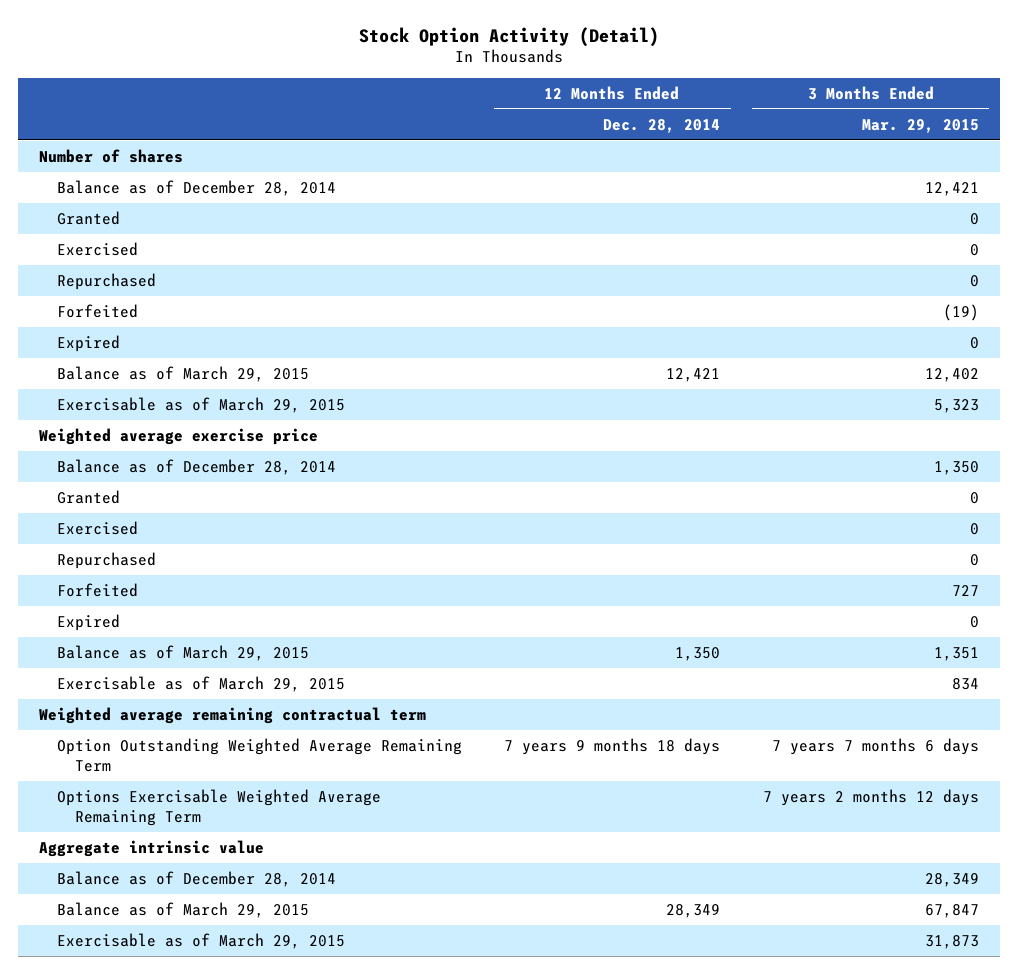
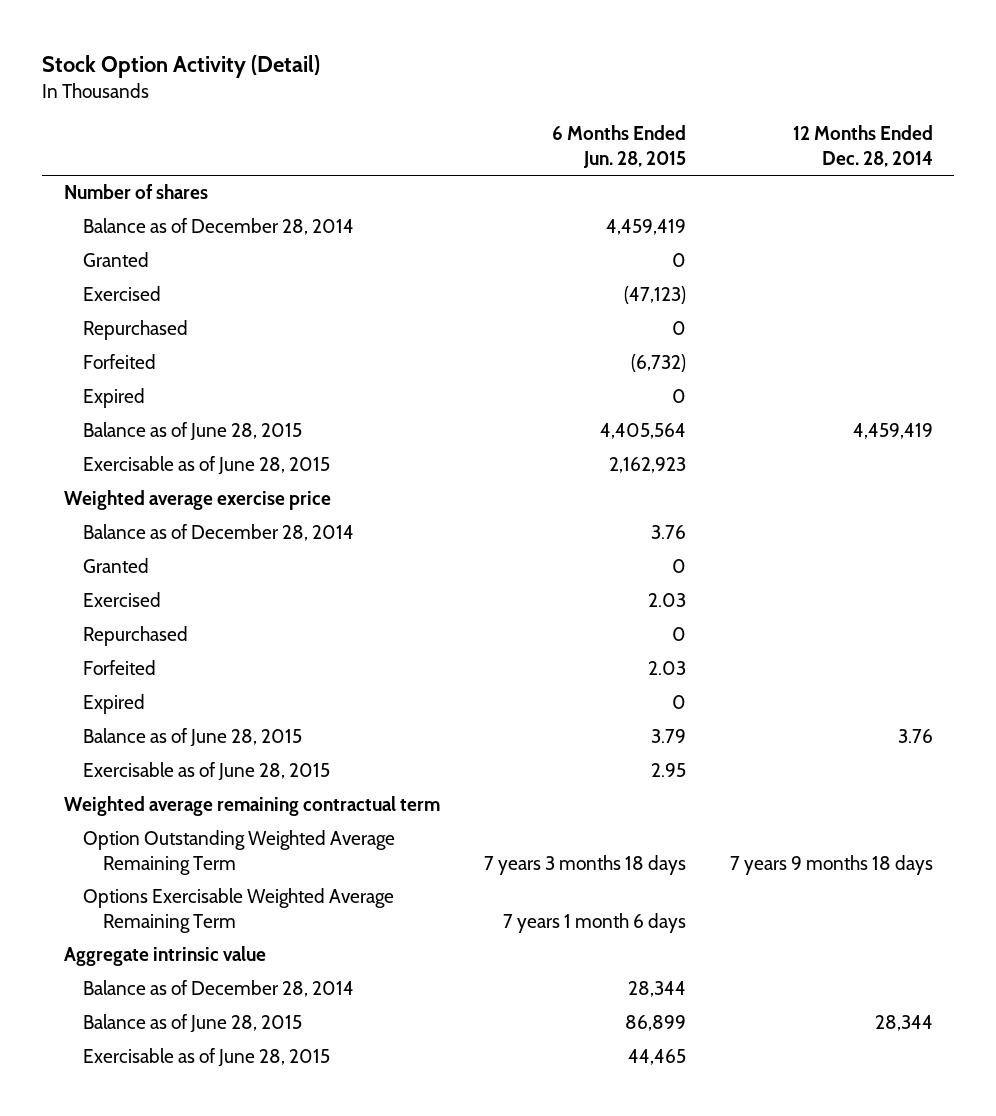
- | 12 Months Ended Dec. 28, 2014 | 3 Months Ended Mar. 29, 2015
+ | 6 Months Ended Jun. 28, 2015 | 12 Months Ended Dec. 28, 2014
- Balance as of March 29, 2015 | 12,421 | 12,402
- Exercisable as of March 29, 2015 | | 5,323
+ Balance as of June 28, 2015 | 4,405,564 | 4,459,419
+ Exercisable as of June 28, 2015 | 2,162,923 |
- Balance as of March 29, 2015 | 1,350 | 1,351
- Exercisable as of March 29, 2015 | | 834
+ Balance as of June 28, 2015 | 3.79 | 3.76
+ Exercisable as of June 28, 2015 | 2.95 |
- Balance as of March 29, 2015 | 28,349 | 67,847
- Exercisable as of March 29, 2015 | | 31,873
+ Balance as of June 28, 2015 | 86,899 | 28,344
+ Exercisable as of June 28, 2015 | 44,465 |

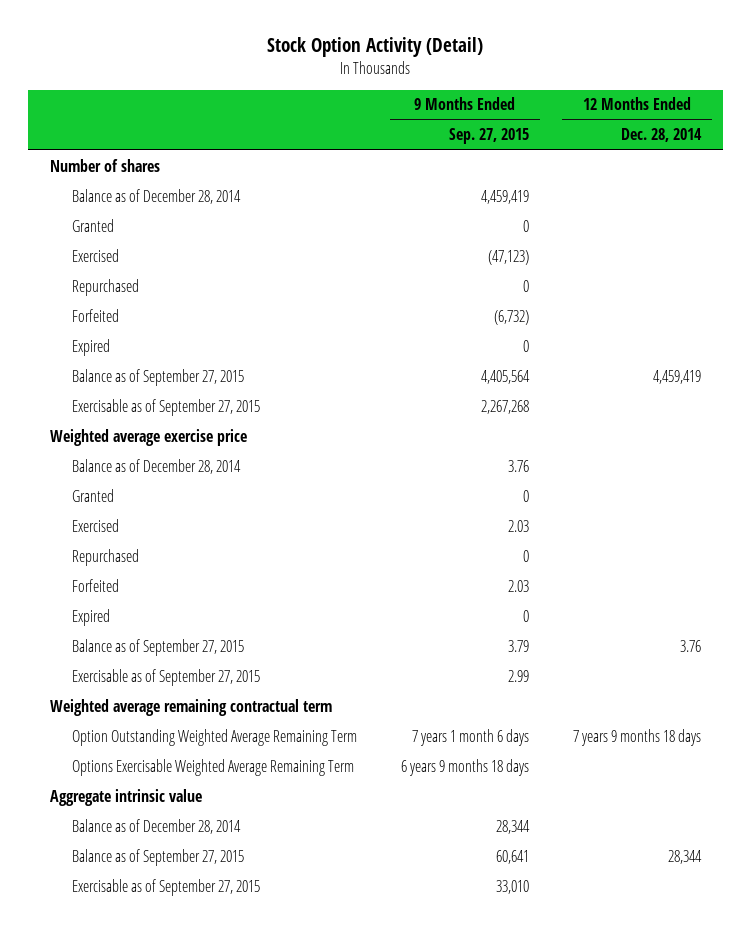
- | 6 Months Ended Jun. 28, 2015 | 12 Months Ended Dec. 28, 2014
+ | 9 Months Ended Sep. 27, 2015 | 12 Months Ended Dec. 28, 2014
- Balance as of June 28, 2015 | 4,405,564 | 4,459,419
- Exercisable as of June 28, 2015 | 2,162,923 |
+ Balance as of September 27, 2015 | 4,405,564 | 4,459,419
+ Exercisable as of September 27, 2015 | 2,267,268 |
- Balance as of June 28, 2015 | 3.79 | 3.76
- Exercisable as of June 28, 2015 | 2.95 |
+ Balance as of September 27, 2015 | 3.79 | 3.76
+ Exercisable as of September 27, 2015 | 2.99 |
- Balance as of June 28, 2015 | 86,899 | 28,344
- Exercisable as of June 28, 2015 | 44,465 |
+ Balance as of September 27, 2015 | 60,641 | 28,344
+ Exercisable as of September 27, 2015 | 33,010 |

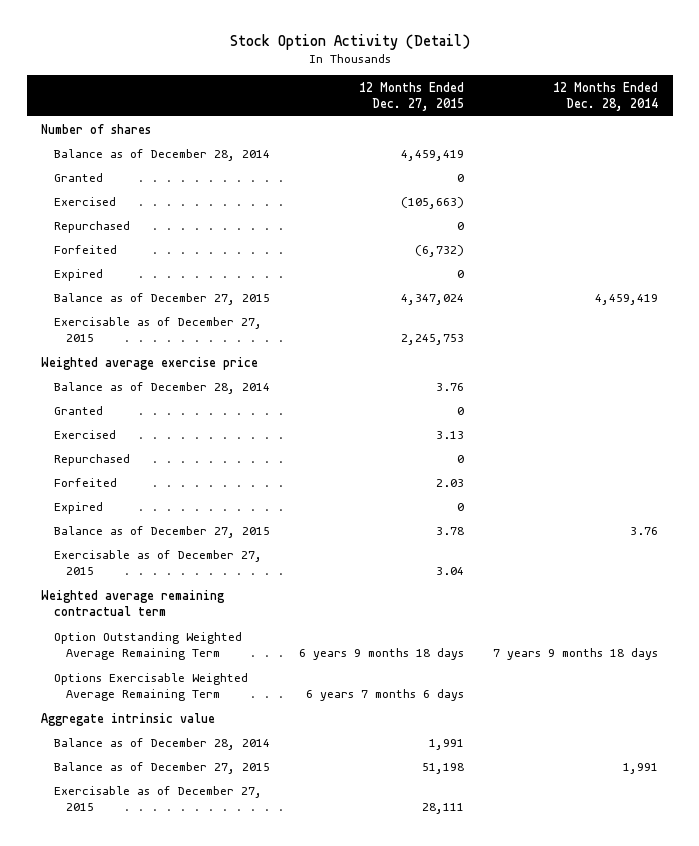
- | 9 Months Ended Sep. 27, 2015 | 12 Months Ended Dec. 28, 2014
+ | 12 Months Ended Dec. 27, 2015 | 12 Months Ended Dec. 28, 2014
- Balance as of September 27, 2015 | 4,405,564 | 4,459,419
- Exercisable as of September 27, 2015 | 2,267,268 |
+ Balance as of December 27, 2015 | 4,347,024 | 4,459,419
+ Exercisable as of December 27, 2015 | 2,245,753 |
- Balance as of September 27, 2015 | 3.79 | 3.76
- Exercisable as of September 27, 2015 | 2.99 |
+ Balance as of December 27, 2015 | 3.78 | 3.76
+ Exercisable as of December 27, 2015 | 3.04 |
- Balance as of September 27, 2015 | 60,641 | 28,344
- Exercisable as of September 27, 2015 | 33,010 |
+ Balance as of December 27, 2015 | 51,198 | 1,991
+ Exercisable as of December 27, 2015 | 28,111 |

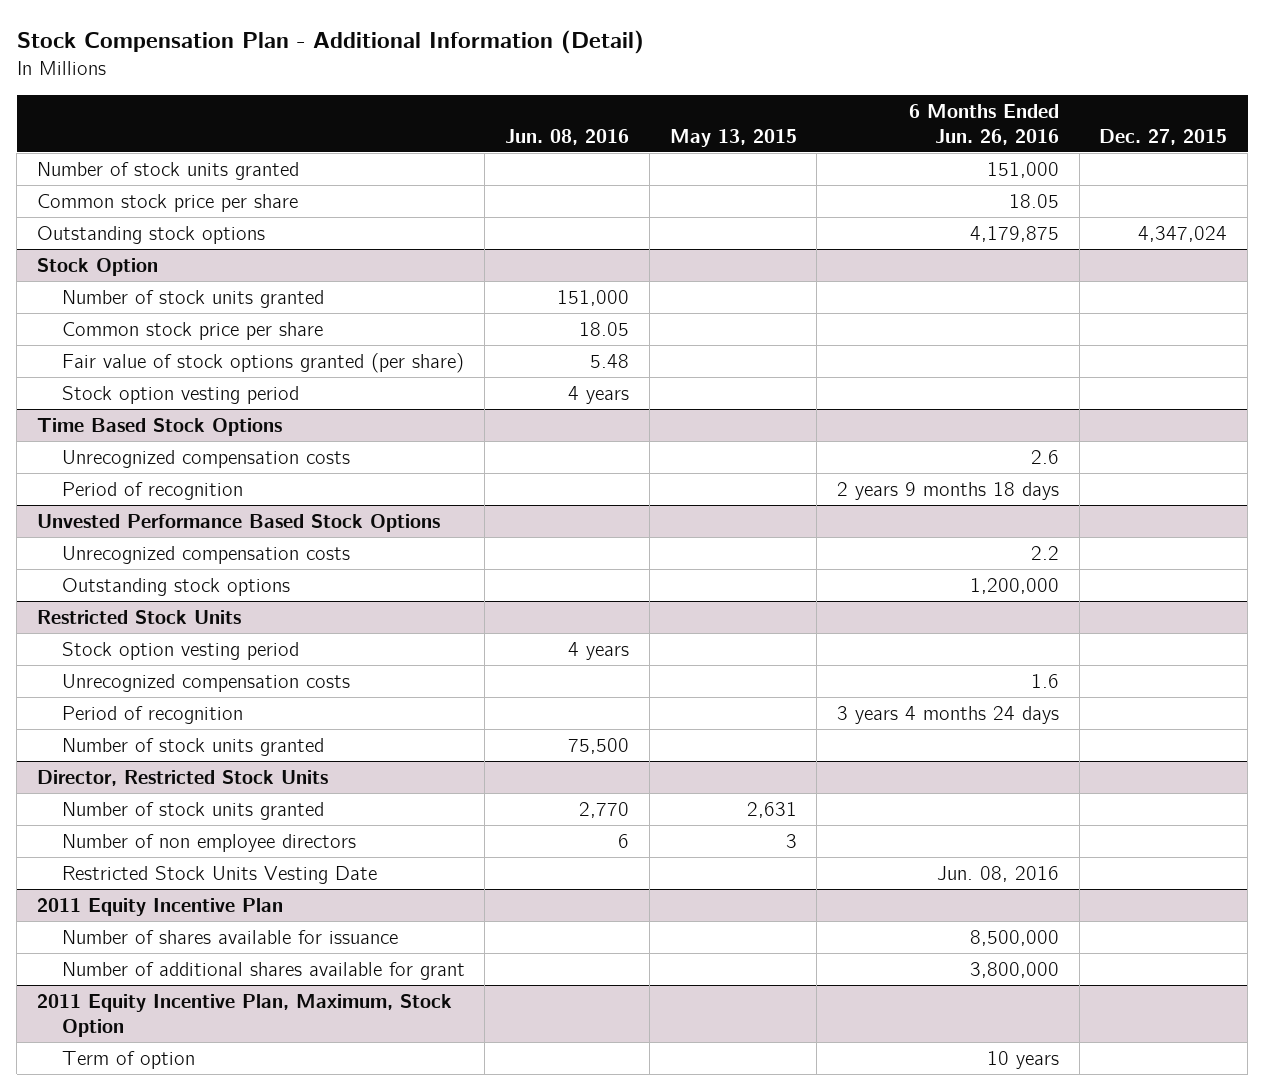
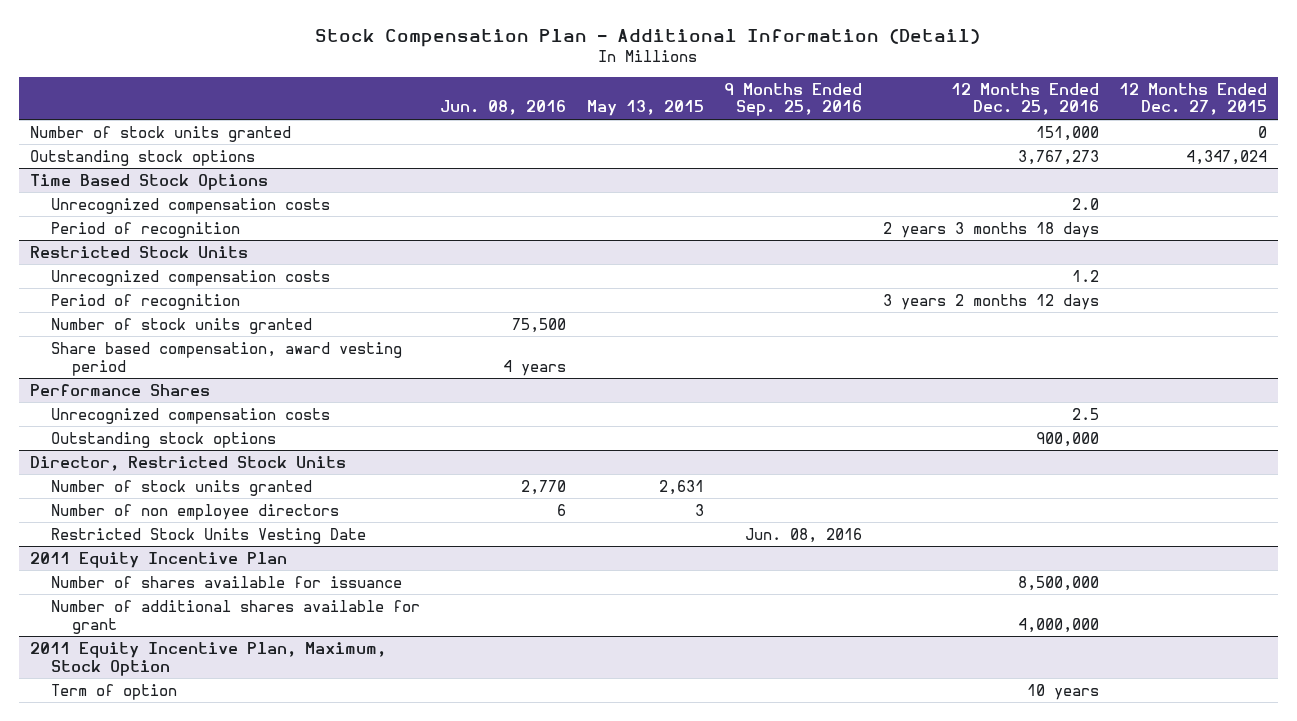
- | Jun. 08, 2016 | May 13, 2015 | 6 Months Ended Jun. 26, 2016 | Dec. 27, 2015
+ | Jun. 08, 2016 | May 13, 2015 | 9 Months Ended Sep. 25, 2016 | 12 Months Ended Dec. 25, 2016 | 12 Months Ended Dec. 27, 2015
- Common stock price per share | | | 18.05 |
- Stock Option
- Number of stock units granted | 151,000 | | |
- Common stock price per share | 18.05 | | |
- Fair value of stock options granted (per share) | 5.48 | | |
- Stock option vesting period | 4 years | | |
- Unvested Performance Based Stock Options
- Unrecognized compensation costs | | | 2.2 |
- Outstanding stock options | | | 1,200,000 |
@ Restricted Stock Units
- Stock option vesting period | 4 years | | |
+ Share based compensation, award vesting period | 4 years | | | |
+ Performance Shares
+ Unrecognized compensation costs | | | | 2.5 |
+ Outstanding stock options | | | | 900,000 |

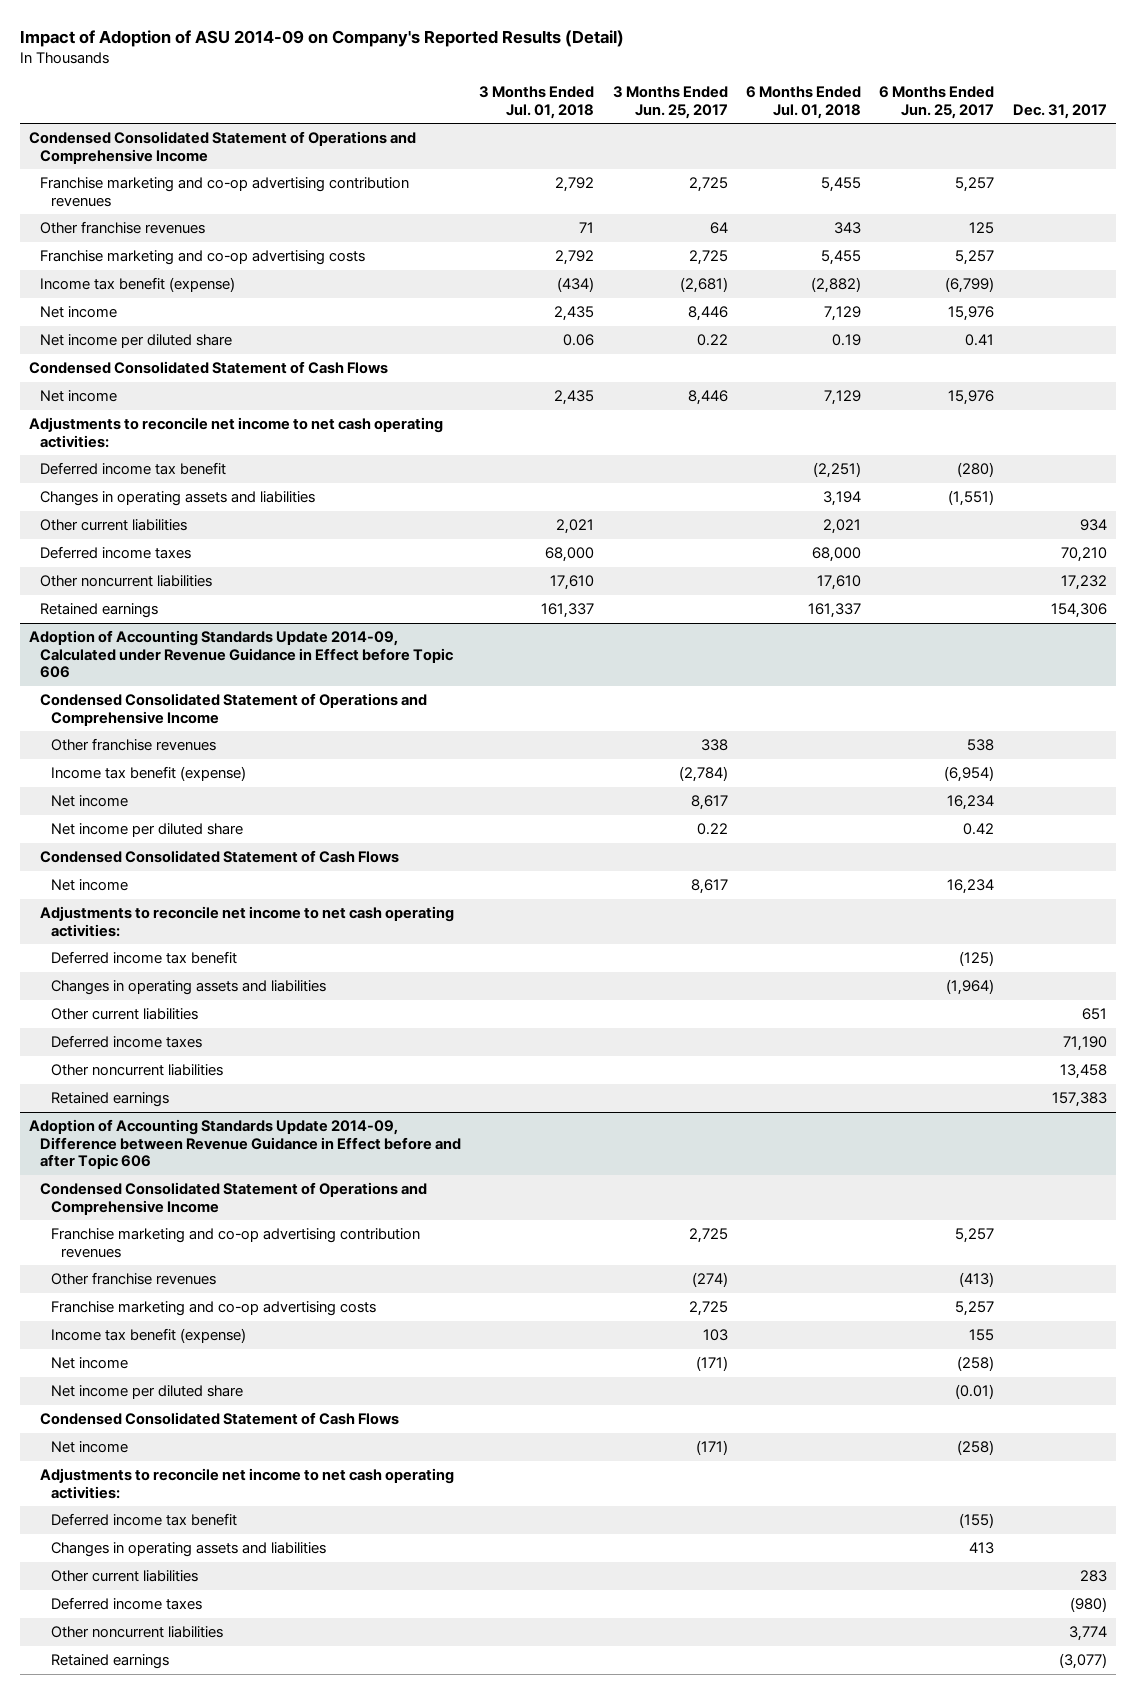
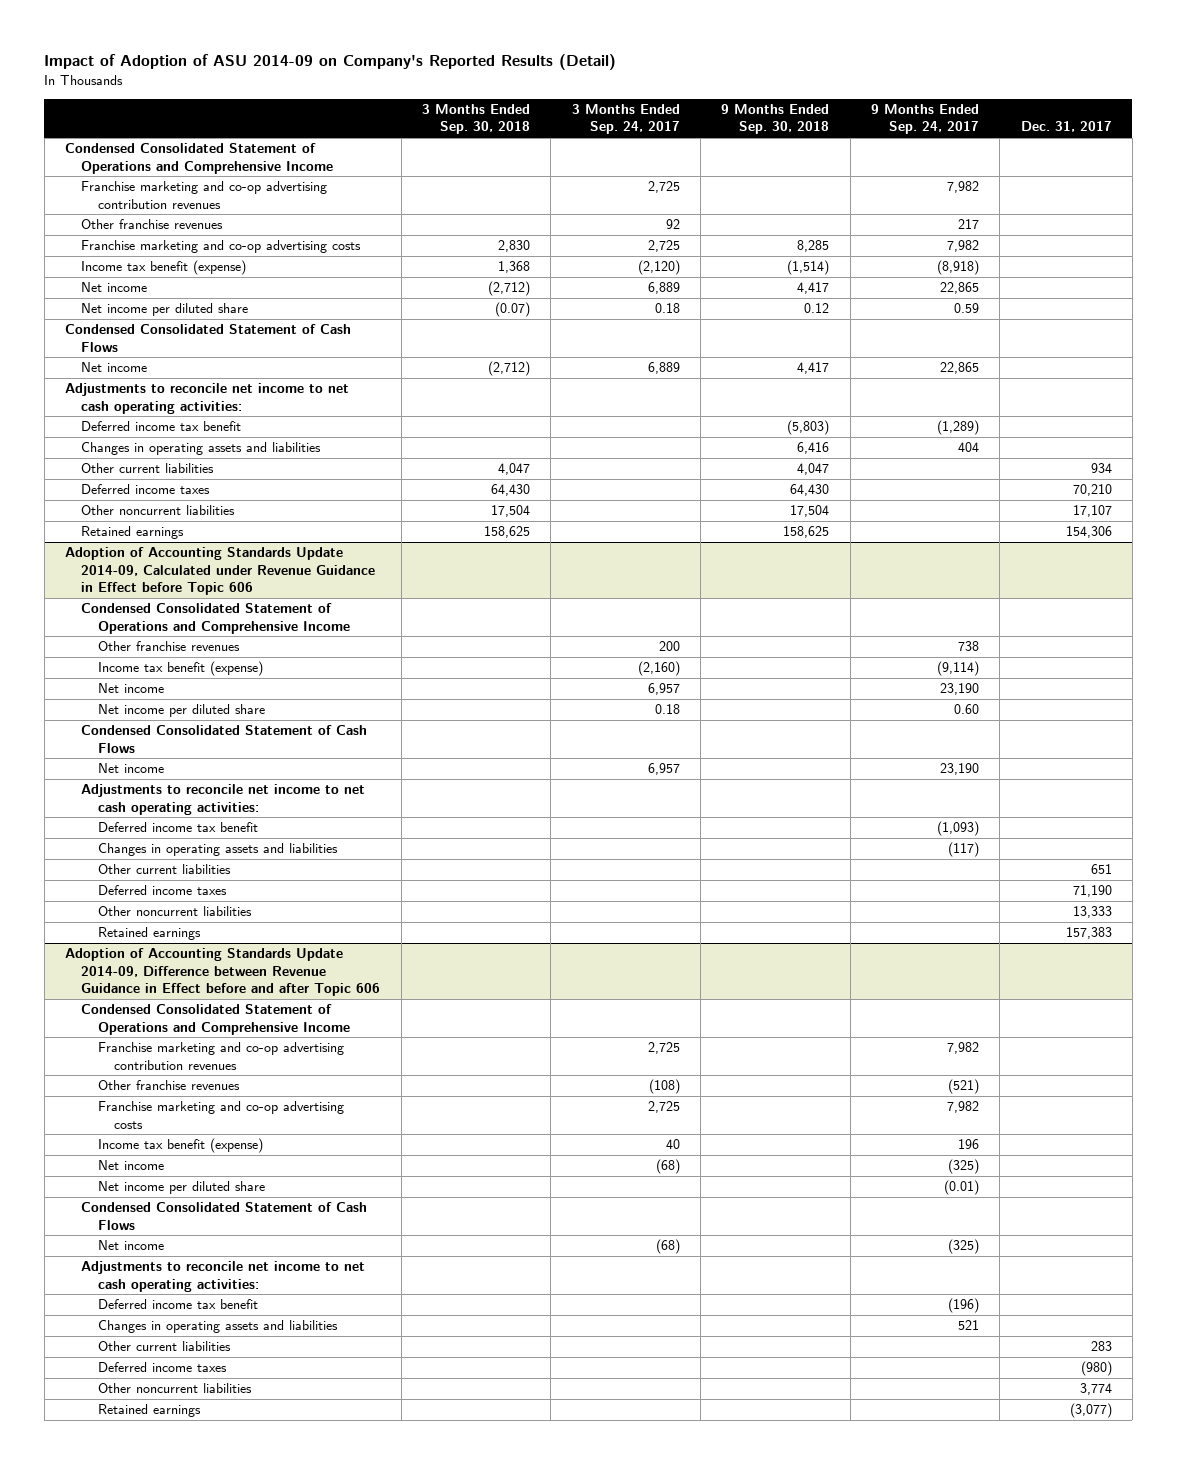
- | 3 Months Ended Jul. 01, 2018 | 3 Months Ended Jun. 25, 2017 | 6 Months Ended Jul. 01, 2018 | 6 Months Ended Jun. 25, 2017 | Dec. 31, 2017
+ | 3 Months Ended Sep. 30, 2018 | 3 Months Ended Sep. 24, 2017 | 9 Months Ended Sep. 30, 2018 | 9 Months Ended Sep. 24, 2017 | Dec. 31, 2017
- Other noncurrent liabilities | 17,610 | | 17,610 | | 17,232
+ Other noncurrent liabilities | 17,504 | | 17,504 | | 17,107
@ Adoption of Accounting Standards Update 2014-09, Calculated under Revenue Guidance in Effect before Topic 606
- Other noncurrent liabilities | | | | | 13,458
+ Other noncurrent liabilities | | | | | 13,333

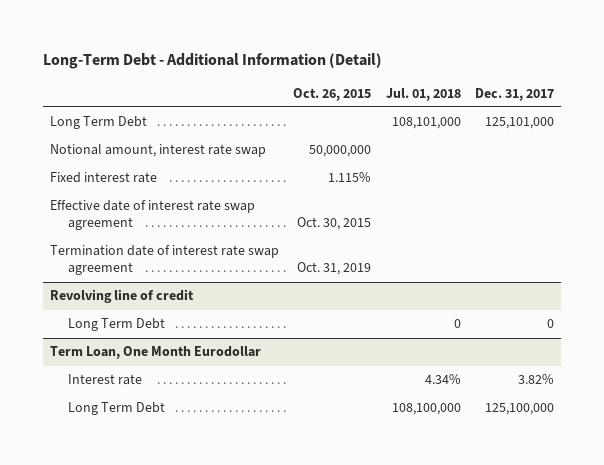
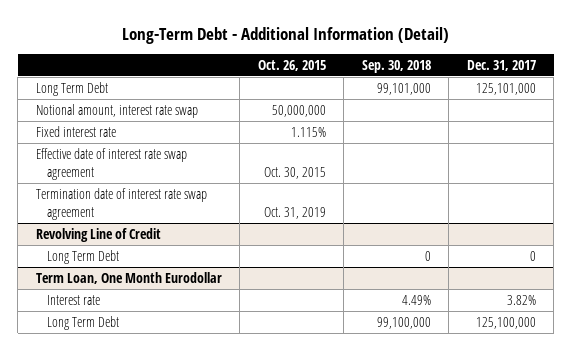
- | Oct. 26, 2015 | Jul. 01, 2018 | Dec. 31, 2017
+ | Oct. 26, 2015 | Sep. 30, 2018 | Dec. 31, 2017
- Revolving line of credit
+ Revolving Line of Credit

